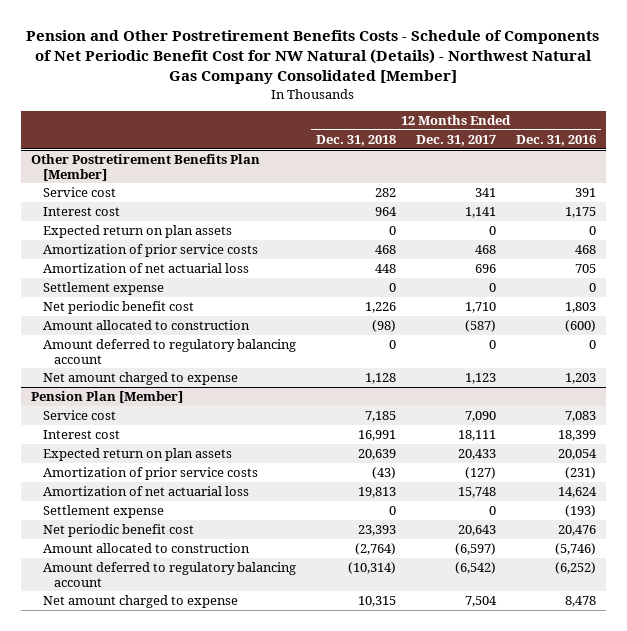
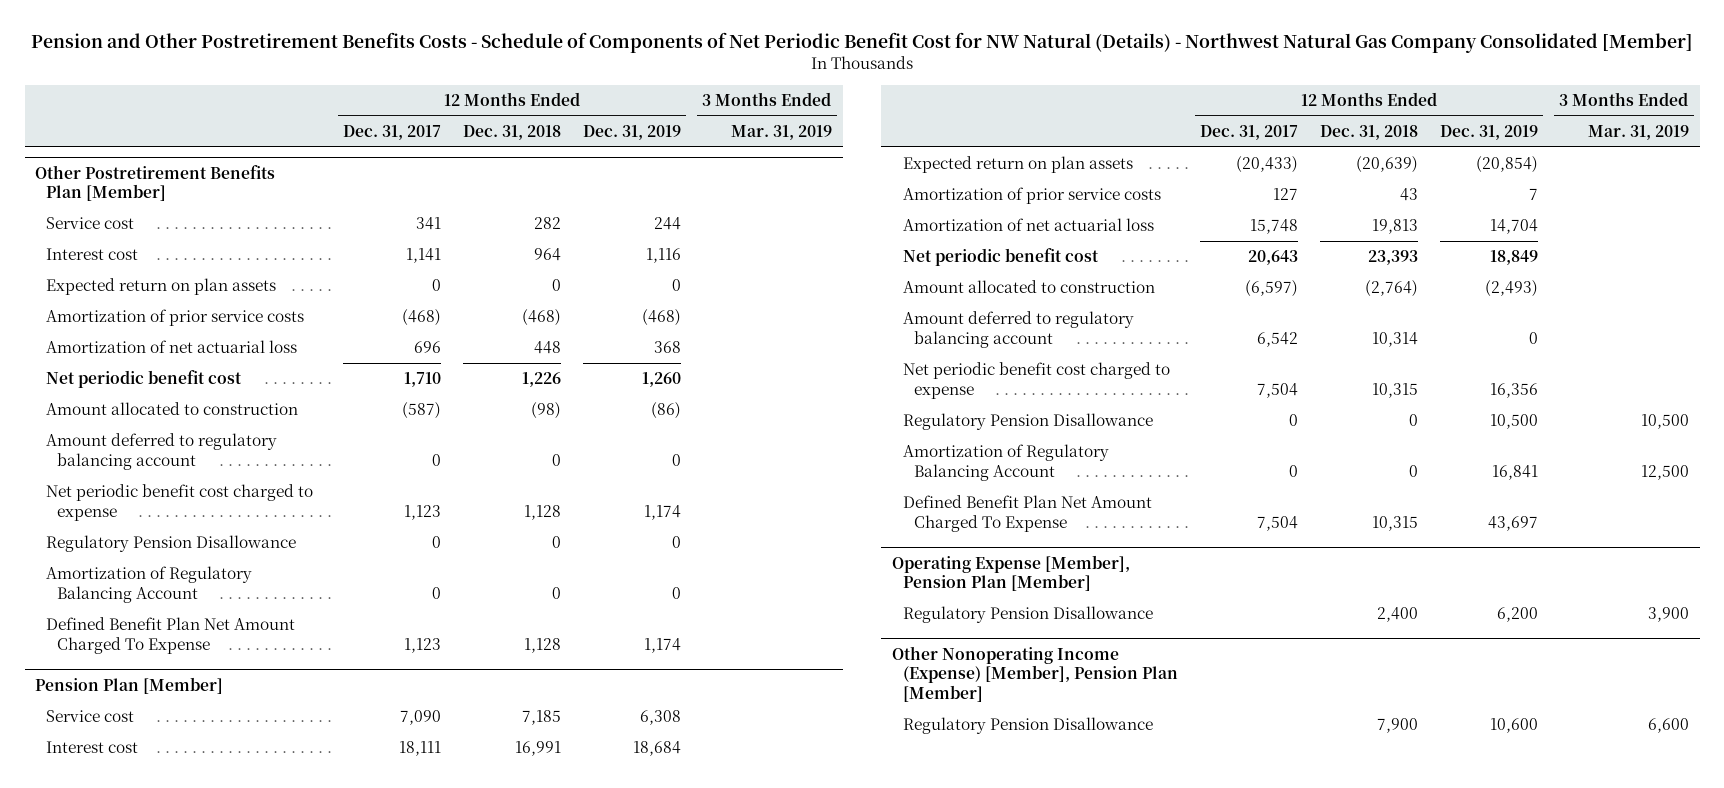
- | 12 Months Ended Dec. 31, 2018 | 12 Months Ended Dec. 31, 2017 | 12 Months Ended Dec. 31, 2016
+ | 12 Months Ended Dec. 31, 2017 | 12 Months Ended Dec. 31, 2018 | 12 Months Ended Dec. 31, 2019 | 3 Months Ended Mar. 31, 2019
@ Other Postretirement Benefits Plan [Member]
- Amortization of prior service costs | 468 | 468 | 468
+ Amortization of prior service costs | (468) | (468) | (468) |
- Settlement expense | 0 | 0 | 0
- Net amount charged to expense | 1,128 | 1,123 | 1,203
+ Net periodic benefit cost charged to expense | 1,123 | 1,128 | 1,174 |
+ Regulatory Pension Disallowance | 0 | 0 | 0 |
+ Amortization of Regulatory Balancing Account | 0 | 0 | 0 |
+ Defined Benefit Plan Net Amount Charged To Expense | 1,123 | 1,128 | 1,174 |
@ Pension Plan [Member]
- Expected return on plan assets | 20,639 | 20,433 | 20,054
- Amortization of prior service costs | (43) | (127) | (231)
+ Expected return on plan assets | (20,433) | (20,639) | (20,854) |
+ Amortization of prior service costs | 127 | 43 | 7 |
- Settlement expense | 0 | 0 | (193)
- Amount deferred to regulatory balancing account | (10,314) | (6,542) | (6,252)
- Net amount charged to expense | 10,315 | 7,504 | 8,478
+ Amount deferred to regulatory balancing account | 6,542 | 10,314 | 0 |
+ Net periodic benefit cost charged to expense | 7,504 | 10,315 | 16,356 |
+ Regulatory Pension Disallowance | 0 | 0 | 10,500 | 10,500
+ Amortization of Regulatory Balancing Account | 0 | 0 | 16,841 | 12,500
+ Defined Benefit Plan Net Amount Charged To Expense | 7,504 | 10,315 | 43,697 |
+ Operating Expense [Member], Pension Plan [Member]
+ Regulatory Pension Disallowance | | 2,400 | 6,200 | 3,900
+ Other Nonoperating Income (Expense) [Member], Pension Plan [Member]
+ Regulatory Pension Disallowance | | 7,900 | 10,600 | 6,600

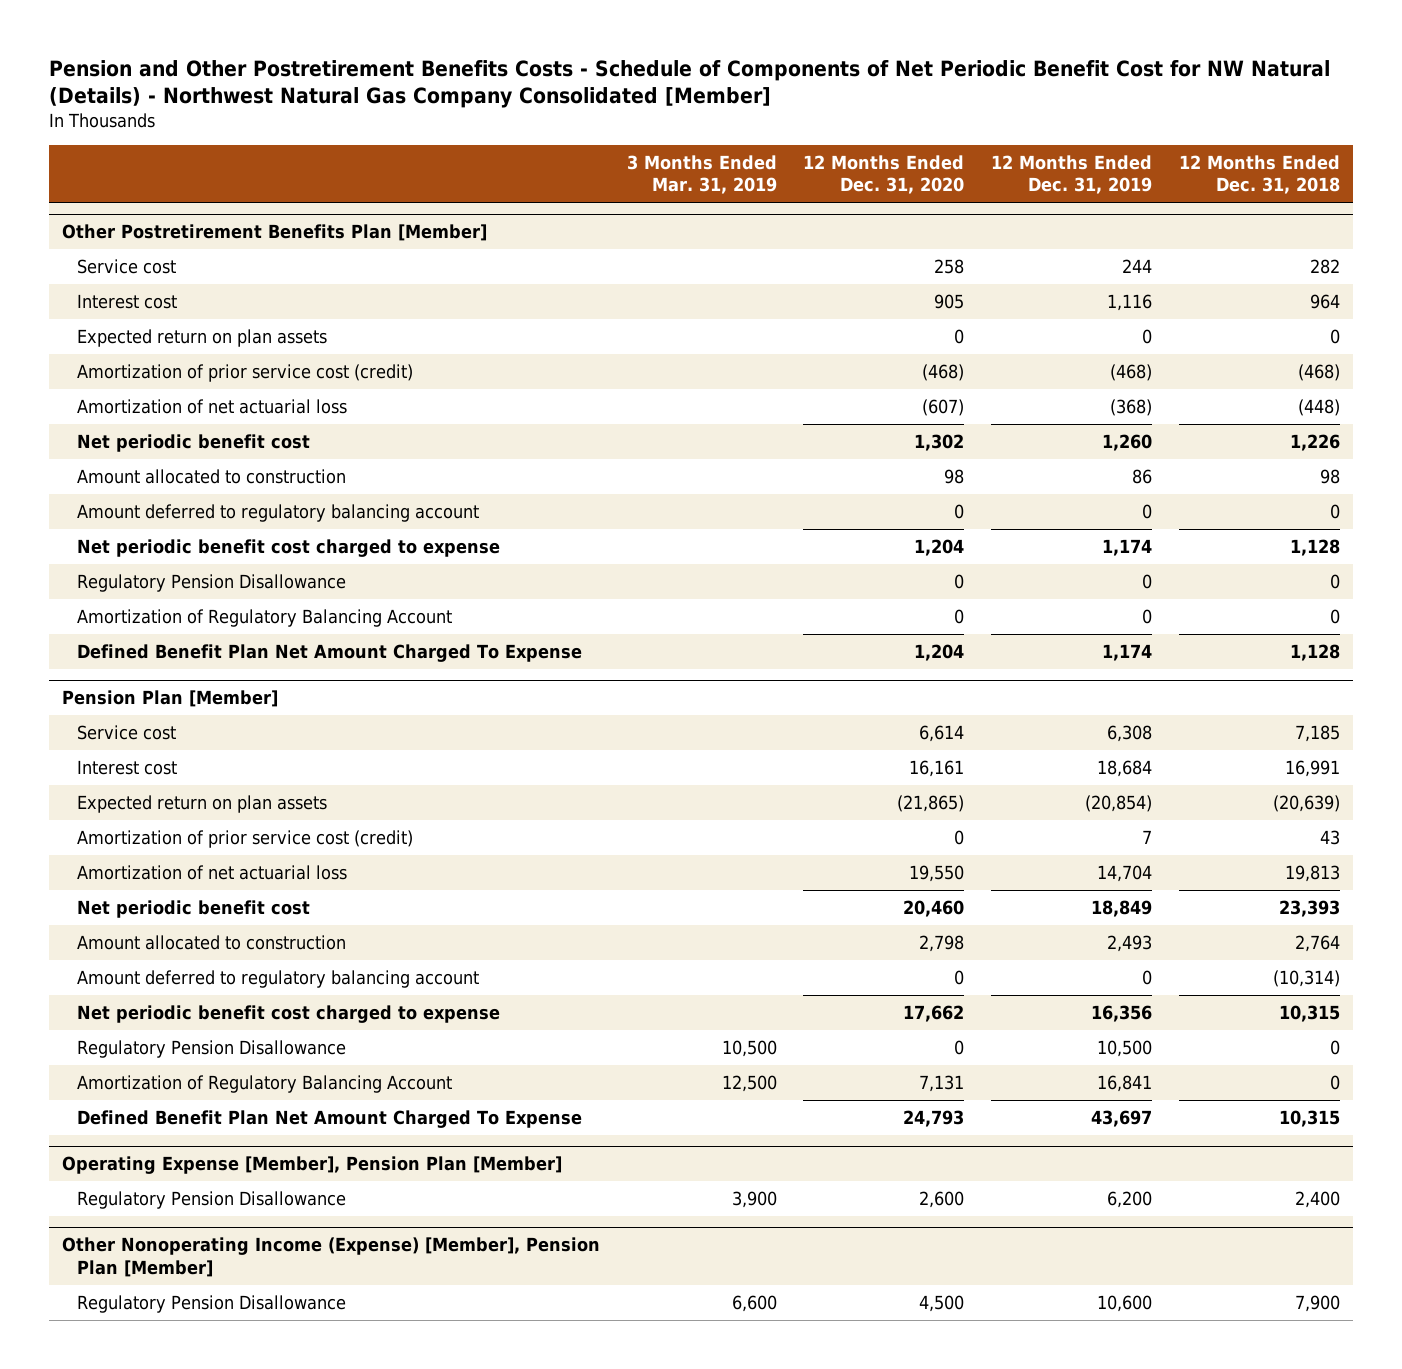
- | 12 Months Ended Dec. 31, 2017 | 12 Months Ended Dec. 31, 2018 | 12 Months Ended Dec. 31, 2019 | 3 Months Ended Mar. 31, 2019
+ | 3 Months Ended Mar. 31, 2019 | 12 Months Ended Dec. 31, 2020 | 12 Months Ended Dec. 31, 2019 | 12 Months Ended Dec. 31, 2018
@ Other Postretirement Benefits Plan [Member]
- Amortization of prior service costs | (468) | (468) | (468) |
- Amortization of net actuarial loss | 696 | 448 | 368 |
+ Amortization of prior service cost (credit) | | (468) | (468) | (468)
+ Amortization of net actuarial loss | | (607) | (368) | (448)
- Amount allocated to construction | (587) | (98) | (86) |
+ Amount allocated to construction | | 98 | 86 | 98
@ Pension Plan [Member]
- Amortization of prior service costs | 127 | 43 | 7 |
+ Amortization of prior service cost (credit) | | 0 | 7 | 43
- Amount allocated to construction | (6,597) | (2,764) | (2,493) |
- Amount deferred to regulatory balancing account | 6,542 | 10,314 | 0 |
+ Amount allocated to construction | | 2,798 | 2,493 | 2,764
+ Amount deferred to regulatory balancing account | | 0 | 0 | (10,314)

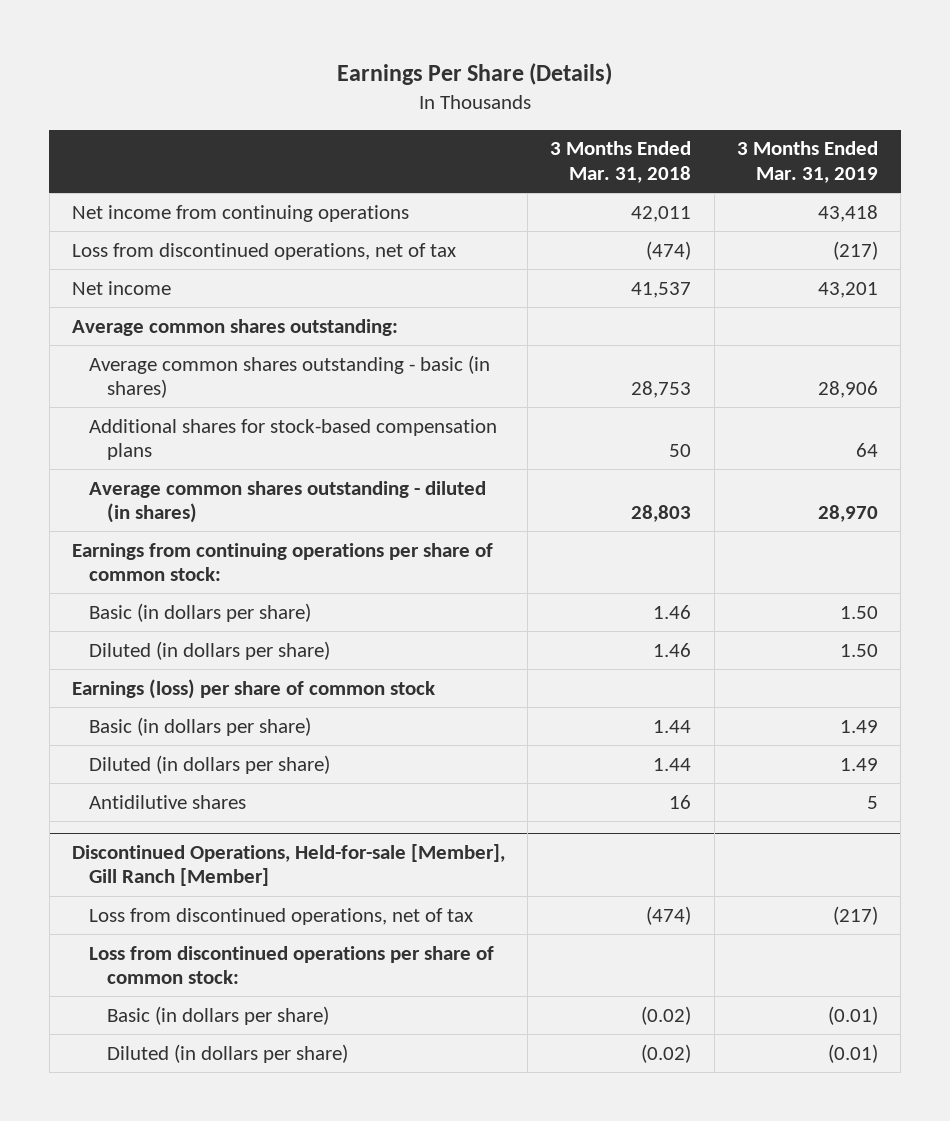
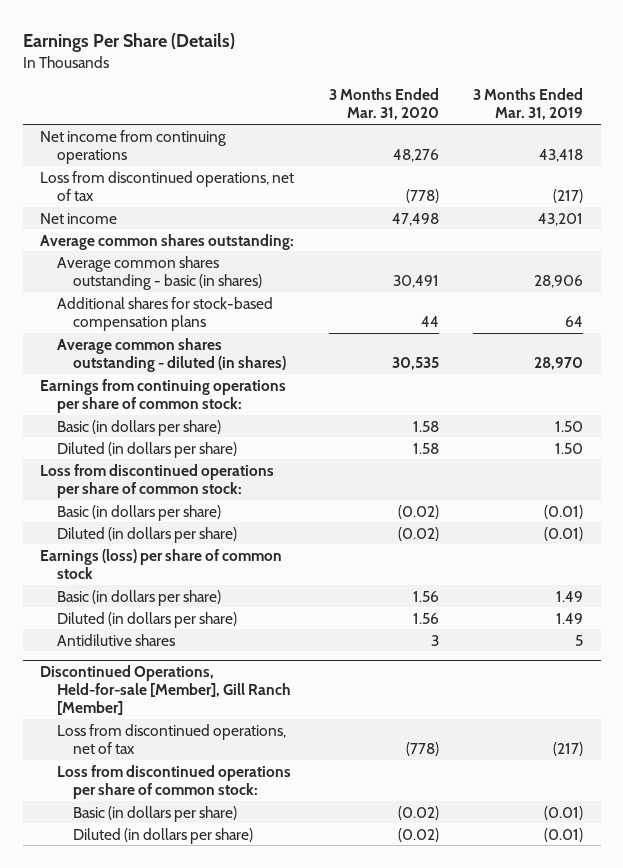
- | 3 Months Ended Mar. 31, 2018 | 3 Months Ended Mar. 31, 2019
+ | 3 Months Ended Mar. 31, 2020 | 3 Months Ended Mar. 31, 2019
+ Loss from discontinued operations per share of common stock:
+ Basic (in dollars per share) | (0.02) | (0.01)
+ Diluted (in dollars per share) | (0.02) | (0.01)

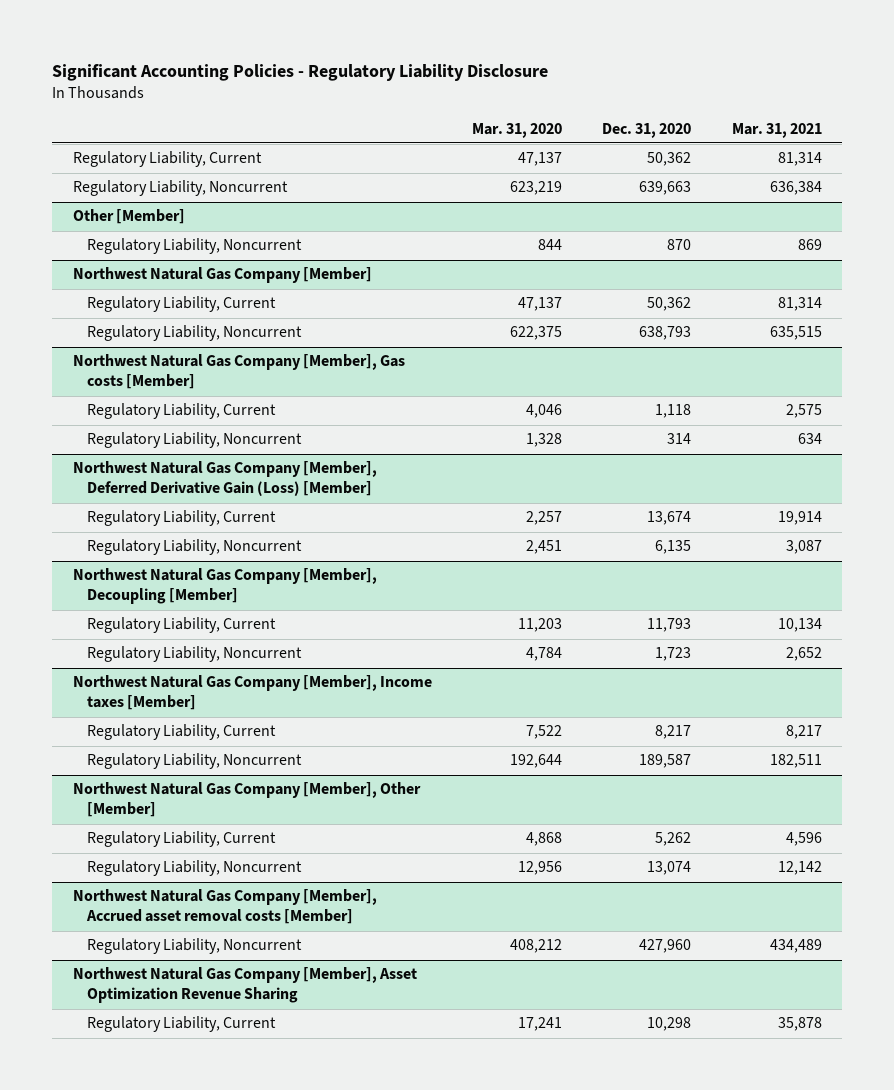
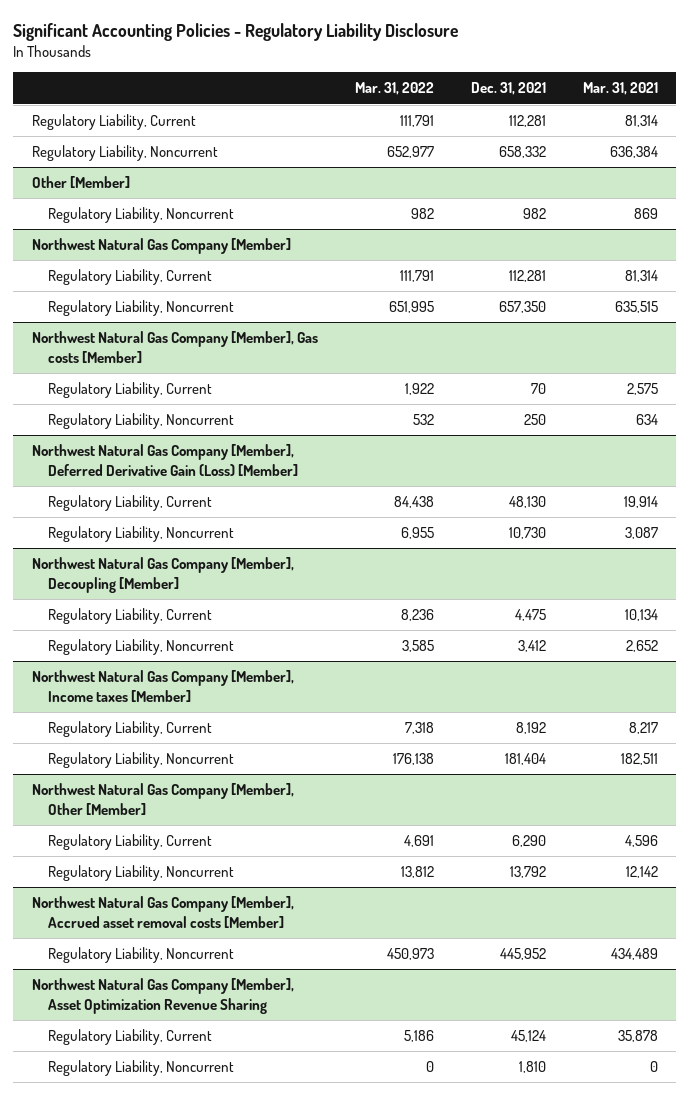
- | Mar. 31, 2020 | Dec. 31, 2020 | Mar. 31, 2021
+ | Mar. 31, 2022 | Dec. 31, 2021 | Mar. 31, 2021
@ Northwest Natural Gas Company [Member], Asset Optimization Revenue Sharing
+ Regulatory Liability, Noncurrent | 0 | 1,810 | 0

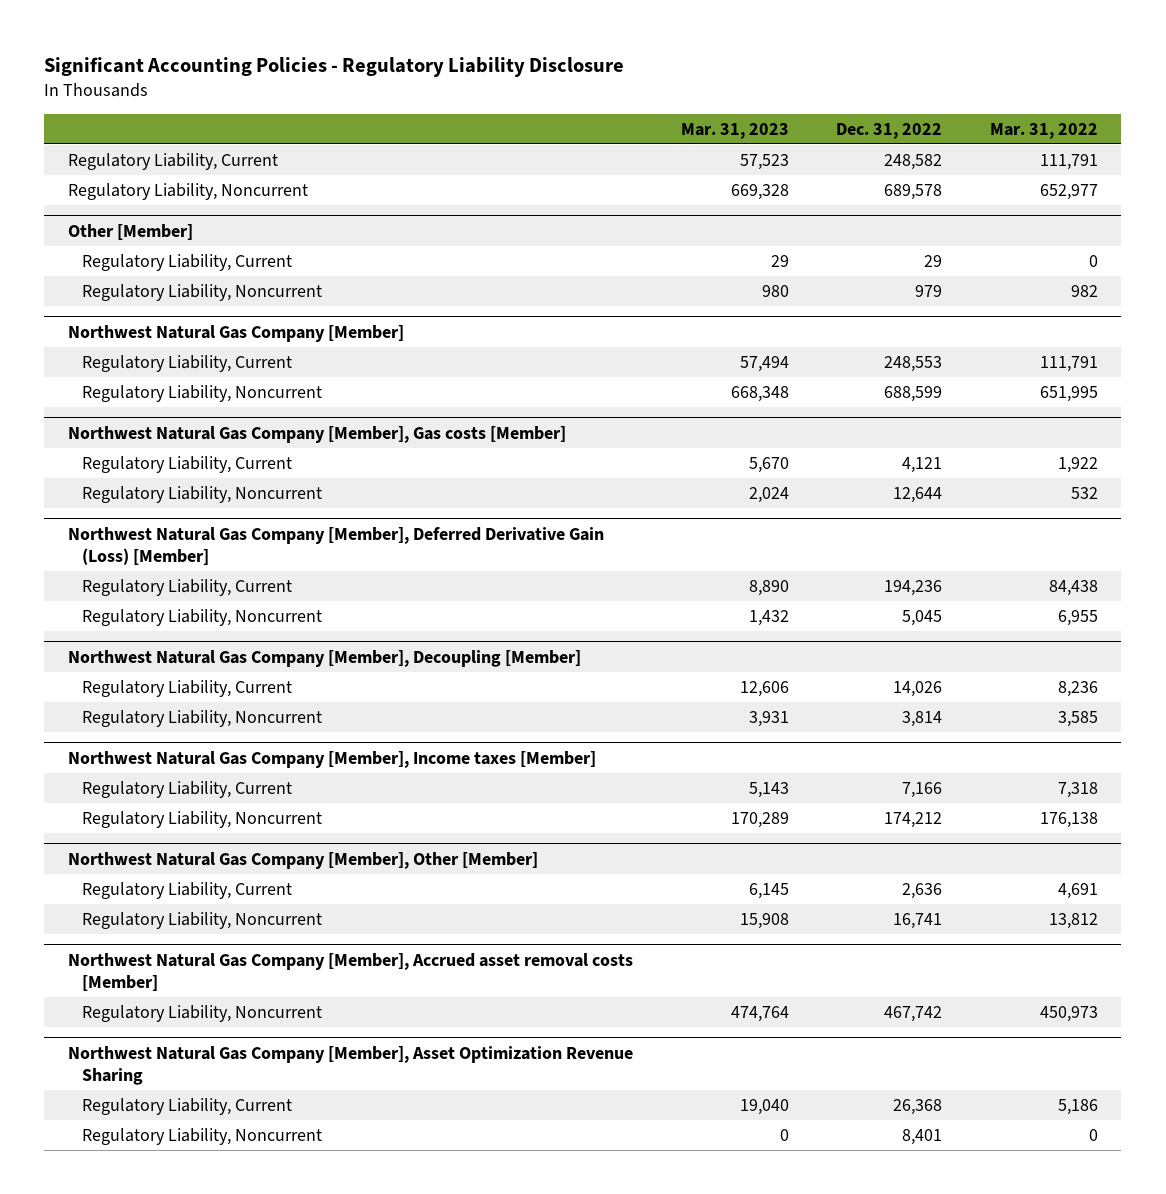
- | Mar. 31, 2022 | Dec. 31, 2021 | Mar. 31, 2021
+ | Mar. 31, 2023 | Dec. 31, 2022 | Mar. 31, 2022
@ Other [Member]
+ Regulatory Liability, Current | 29 | 29 | 0

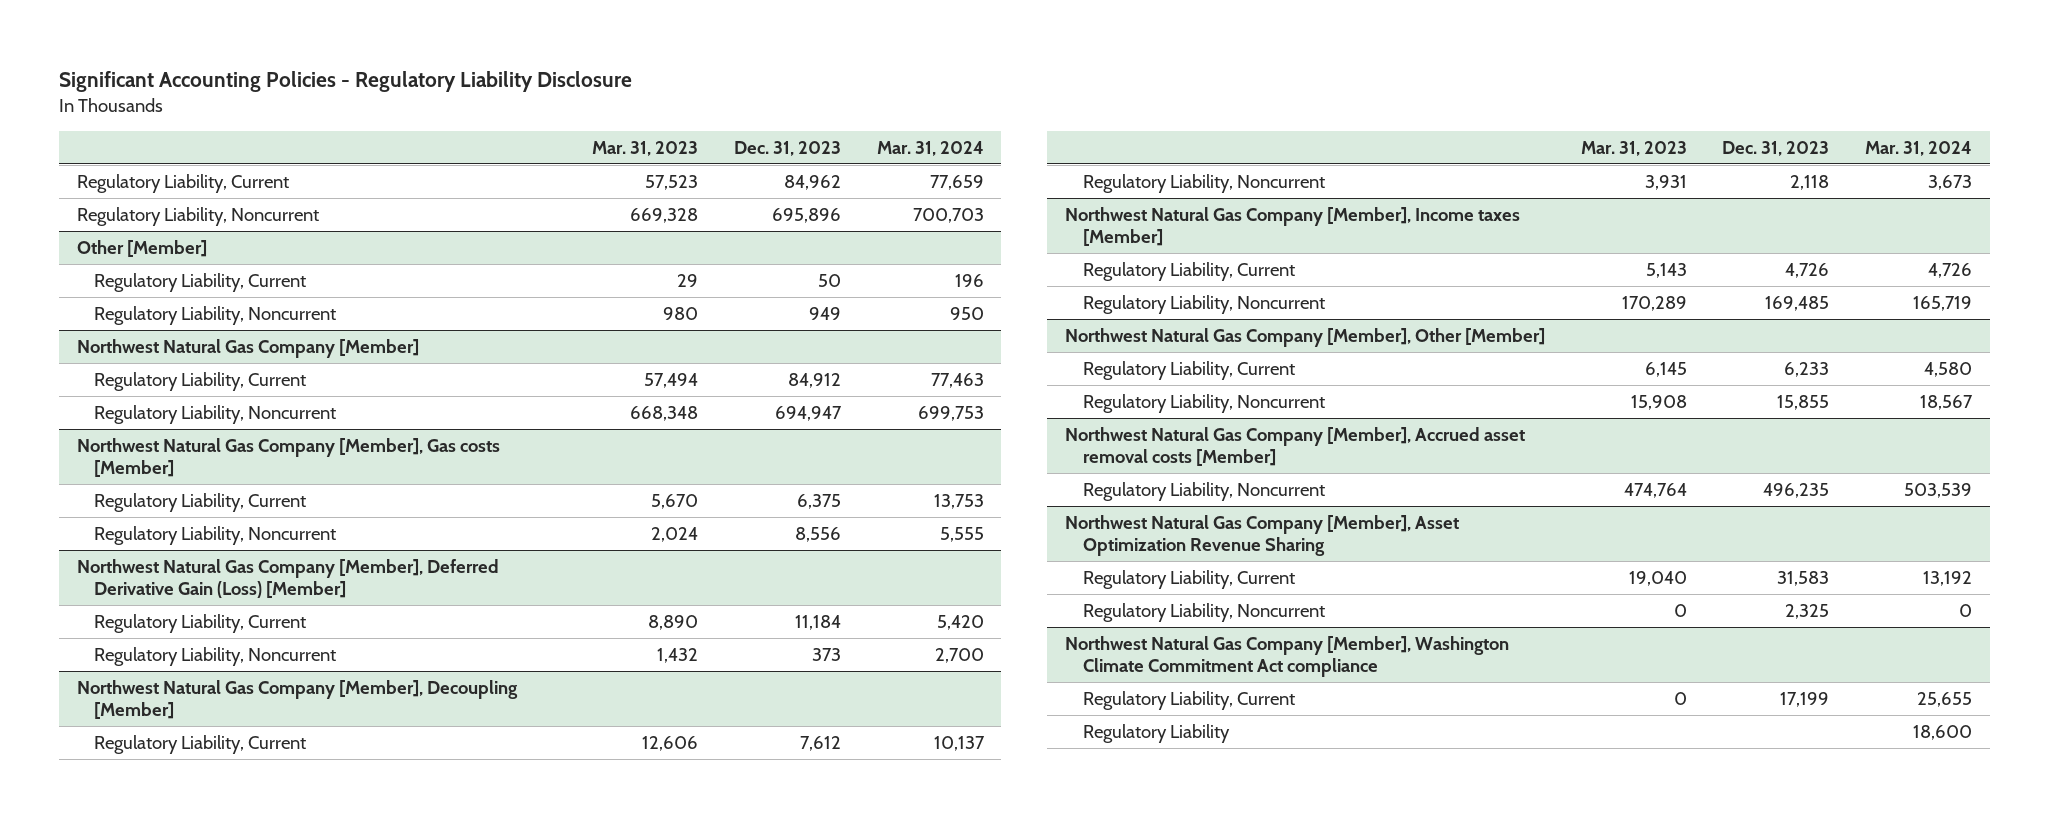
- | Mar. 31, 2023 | Dec. 31, 2022 | Mar. 31, 2022
+ | Mar. 31, 2023 | Dec. 31, 2023 | Mar. 31, 2024
+ Northwest Natural Gas Company [Member], Washington Climate Commitment Act compliance
+ Regulatory Liability, Current | 0 | 17,199 | 25,655
+ Regulatory Liability | | | 18,600

